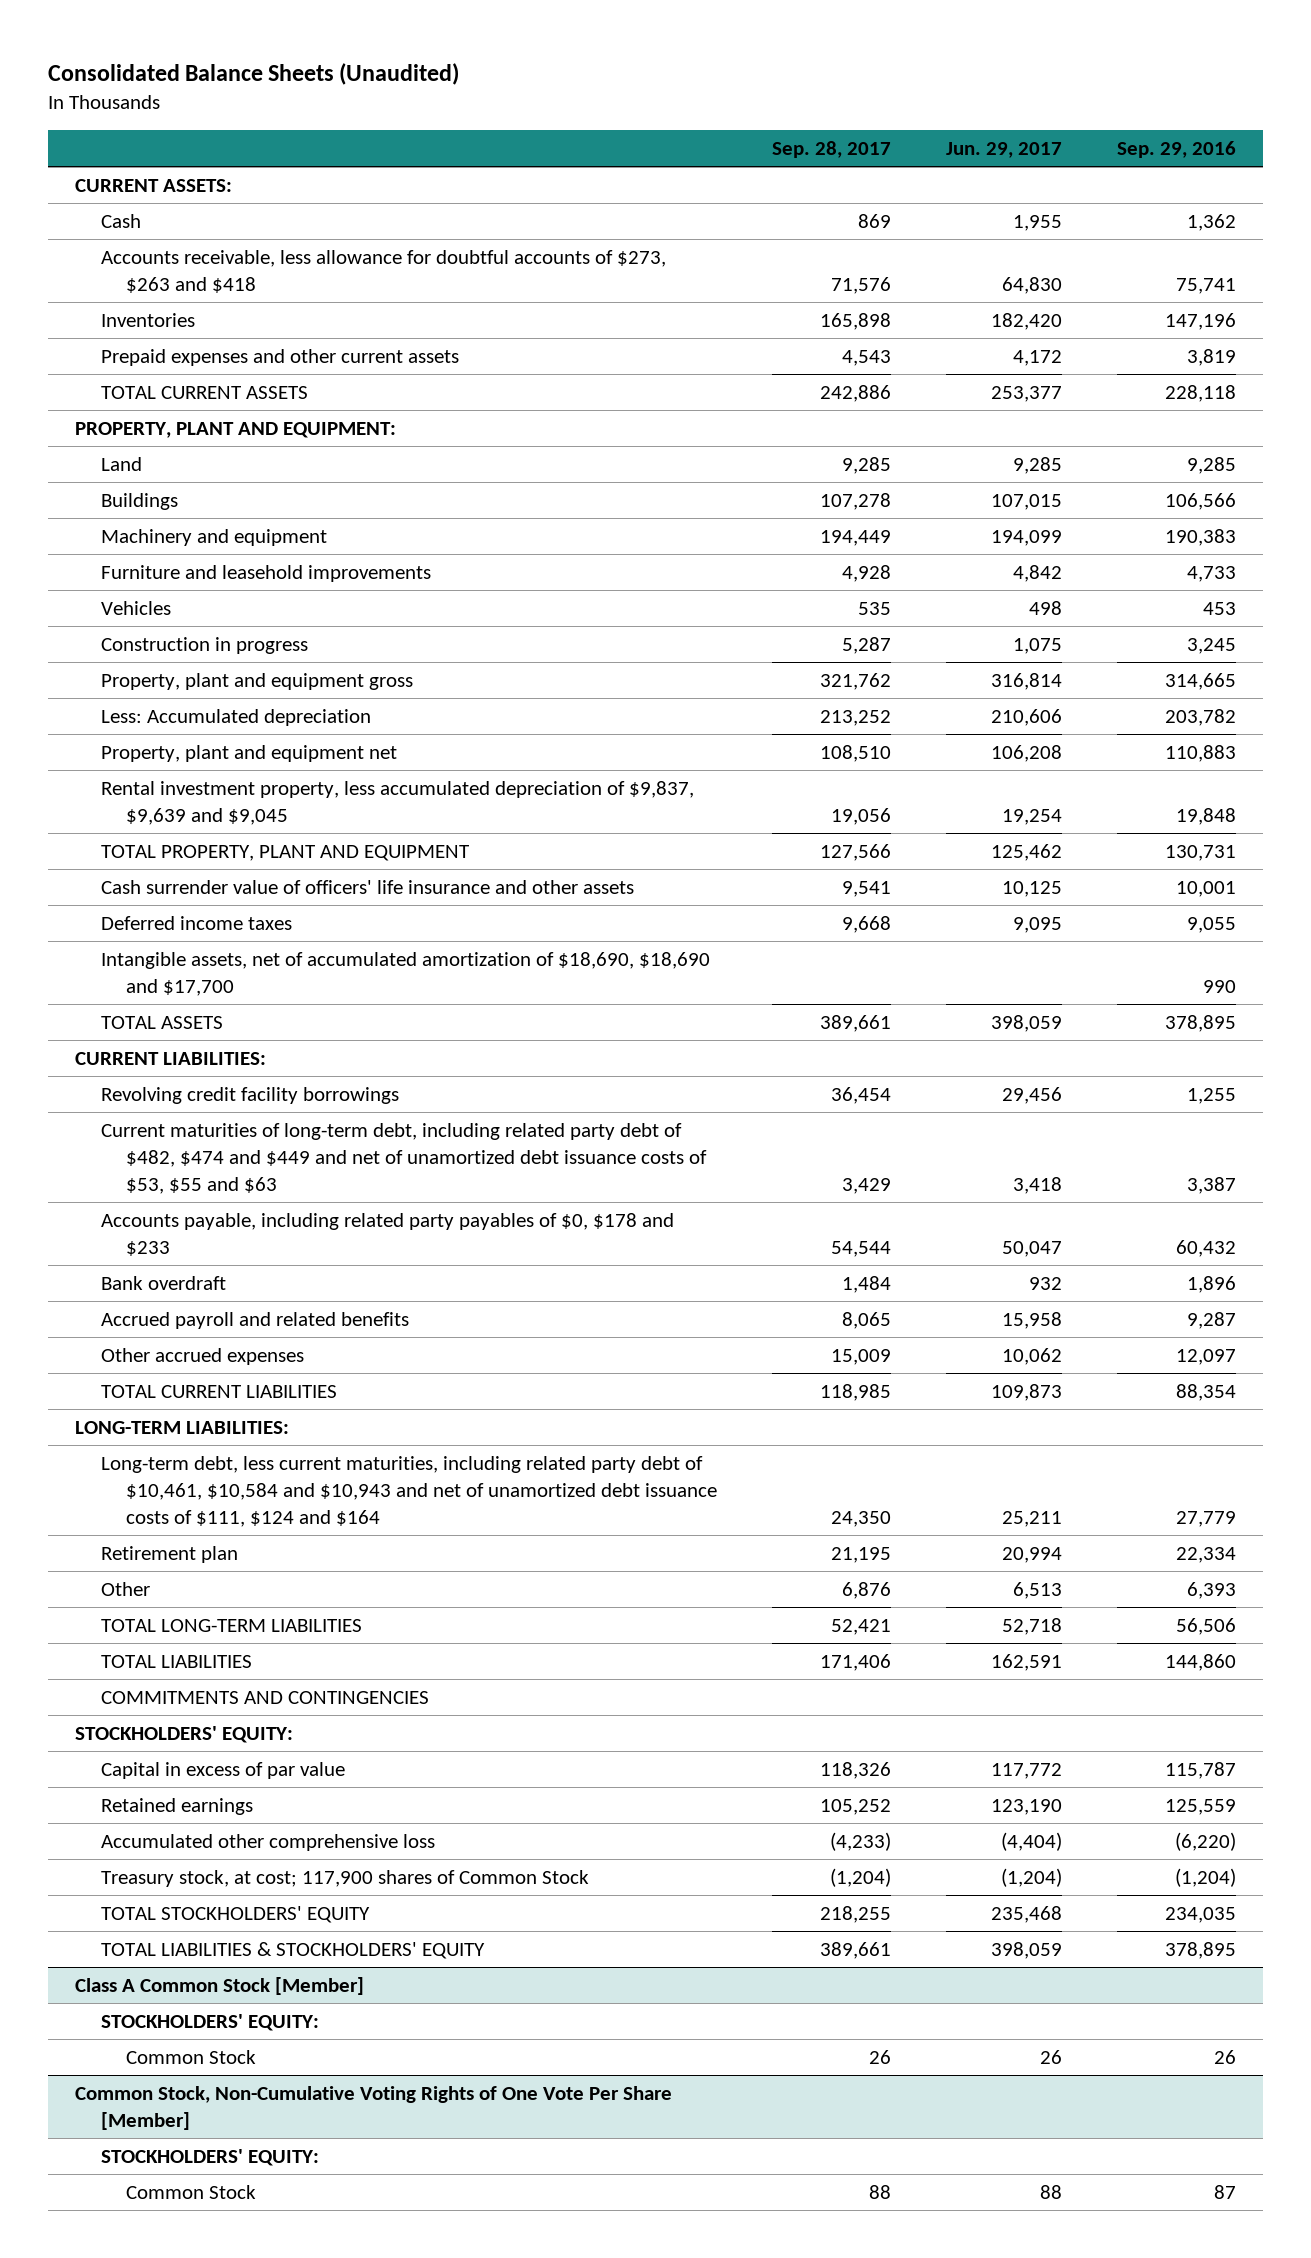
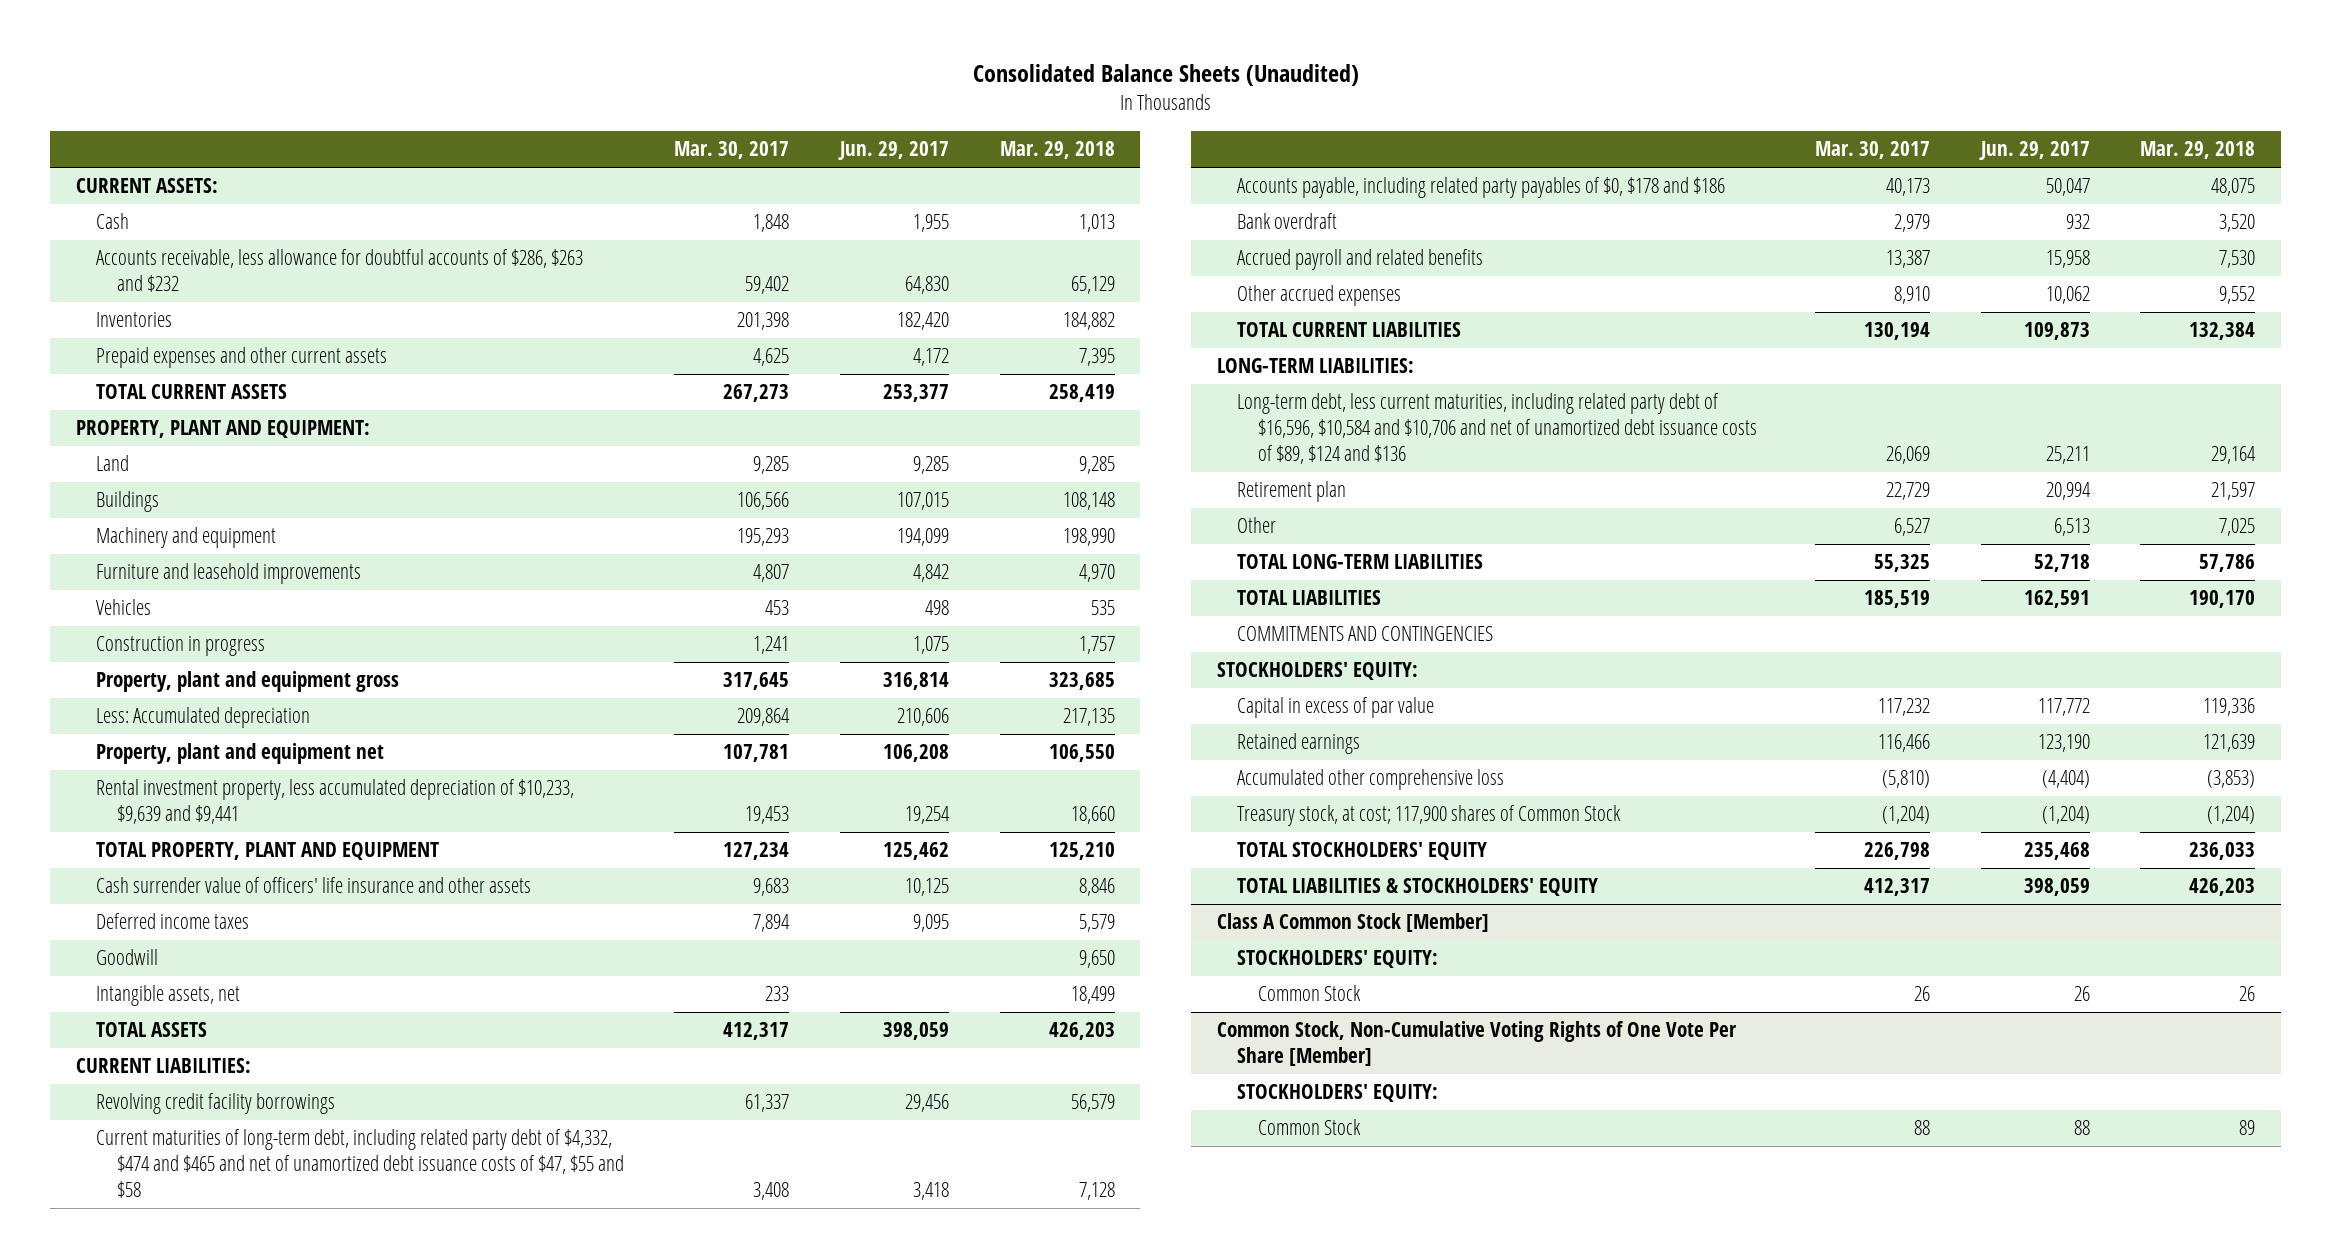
- | Sep. 28, 2017 | Jun. 29, 2017 | Sep. 29, 2016
+ | Mar. 30, 2017 | Jun. 29, 2017 | Mar. 29, 2018
- Accounts receivable, less allowance for doubtful accounts of $273, $263 and $418 | 71,576 | 64,830 | 75,741
+ Accounts receivable, less allowance for doubtful accounts of $286, $263 and $232 | 59,402 | 64,830 | 65,129
- Rental investment property, less accumulated depreciation of $9,837, $9,639 and $9,045 | 19,056 | 19,254 | 19,848
+ Rental investment property, less accumulated depreciation of $10,233, $9,639 and $9,441 | 19,453 | 19,254 | 18,660
- Intangible assets, net of accumulated amortization of $18,690, $18,690 and $17,700 | | | 990
+ Goodwill | | | 9,650
+ Intangible assets, net | 233 | | 18,499
- Current maturities of long-term debt, including related party debt of $482, $474 and $449 and net of unamortized debt issuance costs of $53, $55 and $63 | 3,429 | 3,418 | 3,387
- Accounts payable, including related party payables of $0, $178 and $233 | 54,544 | 50,047 | 60,432
+ Current maturities of long-term debt, including related party debt of $4,332, $474 and $465 and net of unamortized debt issuance costs of $47, $55 and $58 | 3,408 | 3,418 | 7,128
+ Accounts payable, including related party payables of $0, $178 and $186 | 40,173 | 50,047 | 48,075
- Long-term debt, less current maturities, including related party debt of $10,461, $10,584 and $10,943 and net of unamortized debt issuance costs of $111, $124 and $164 | 24,350 | 25,211 | 27,779
+ Long-term debt, less current maturities, including related party debt of $16,596, $10,584 and $10,706 and net of unamortized debt issuance costs of $89, $124 and $136 | 26,069 | 25,211 | 29,164

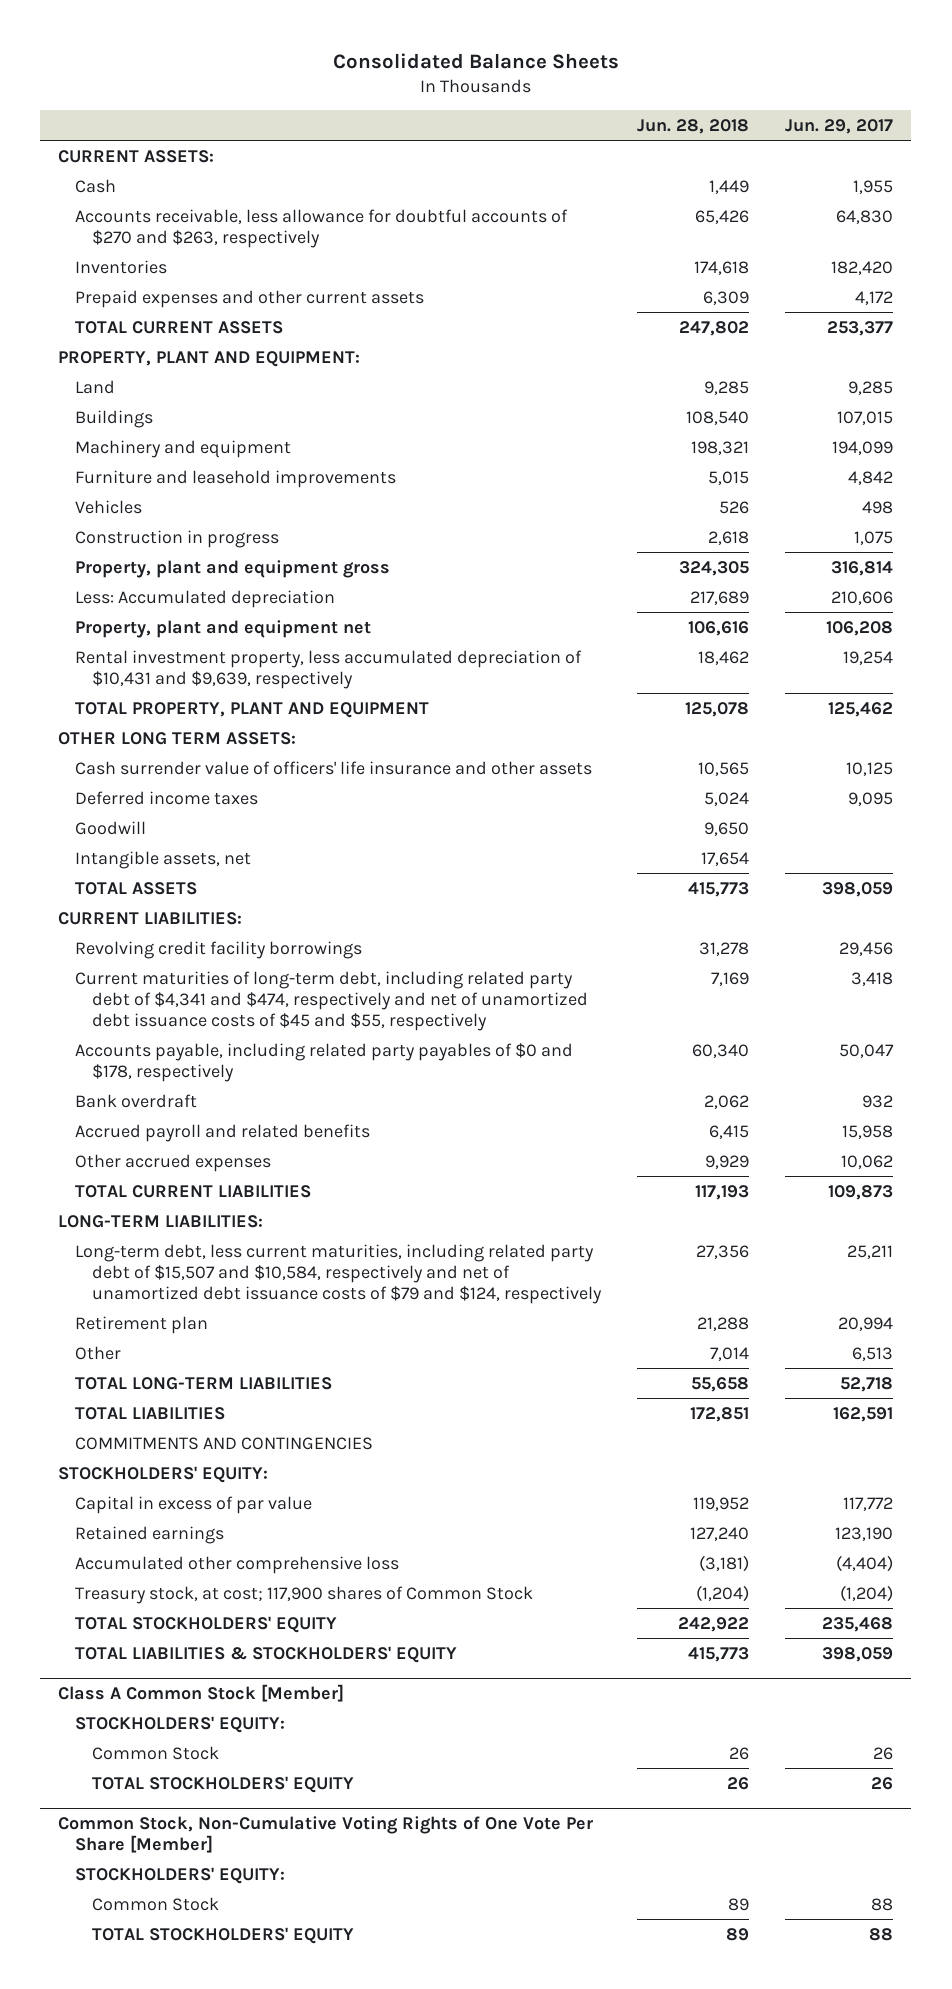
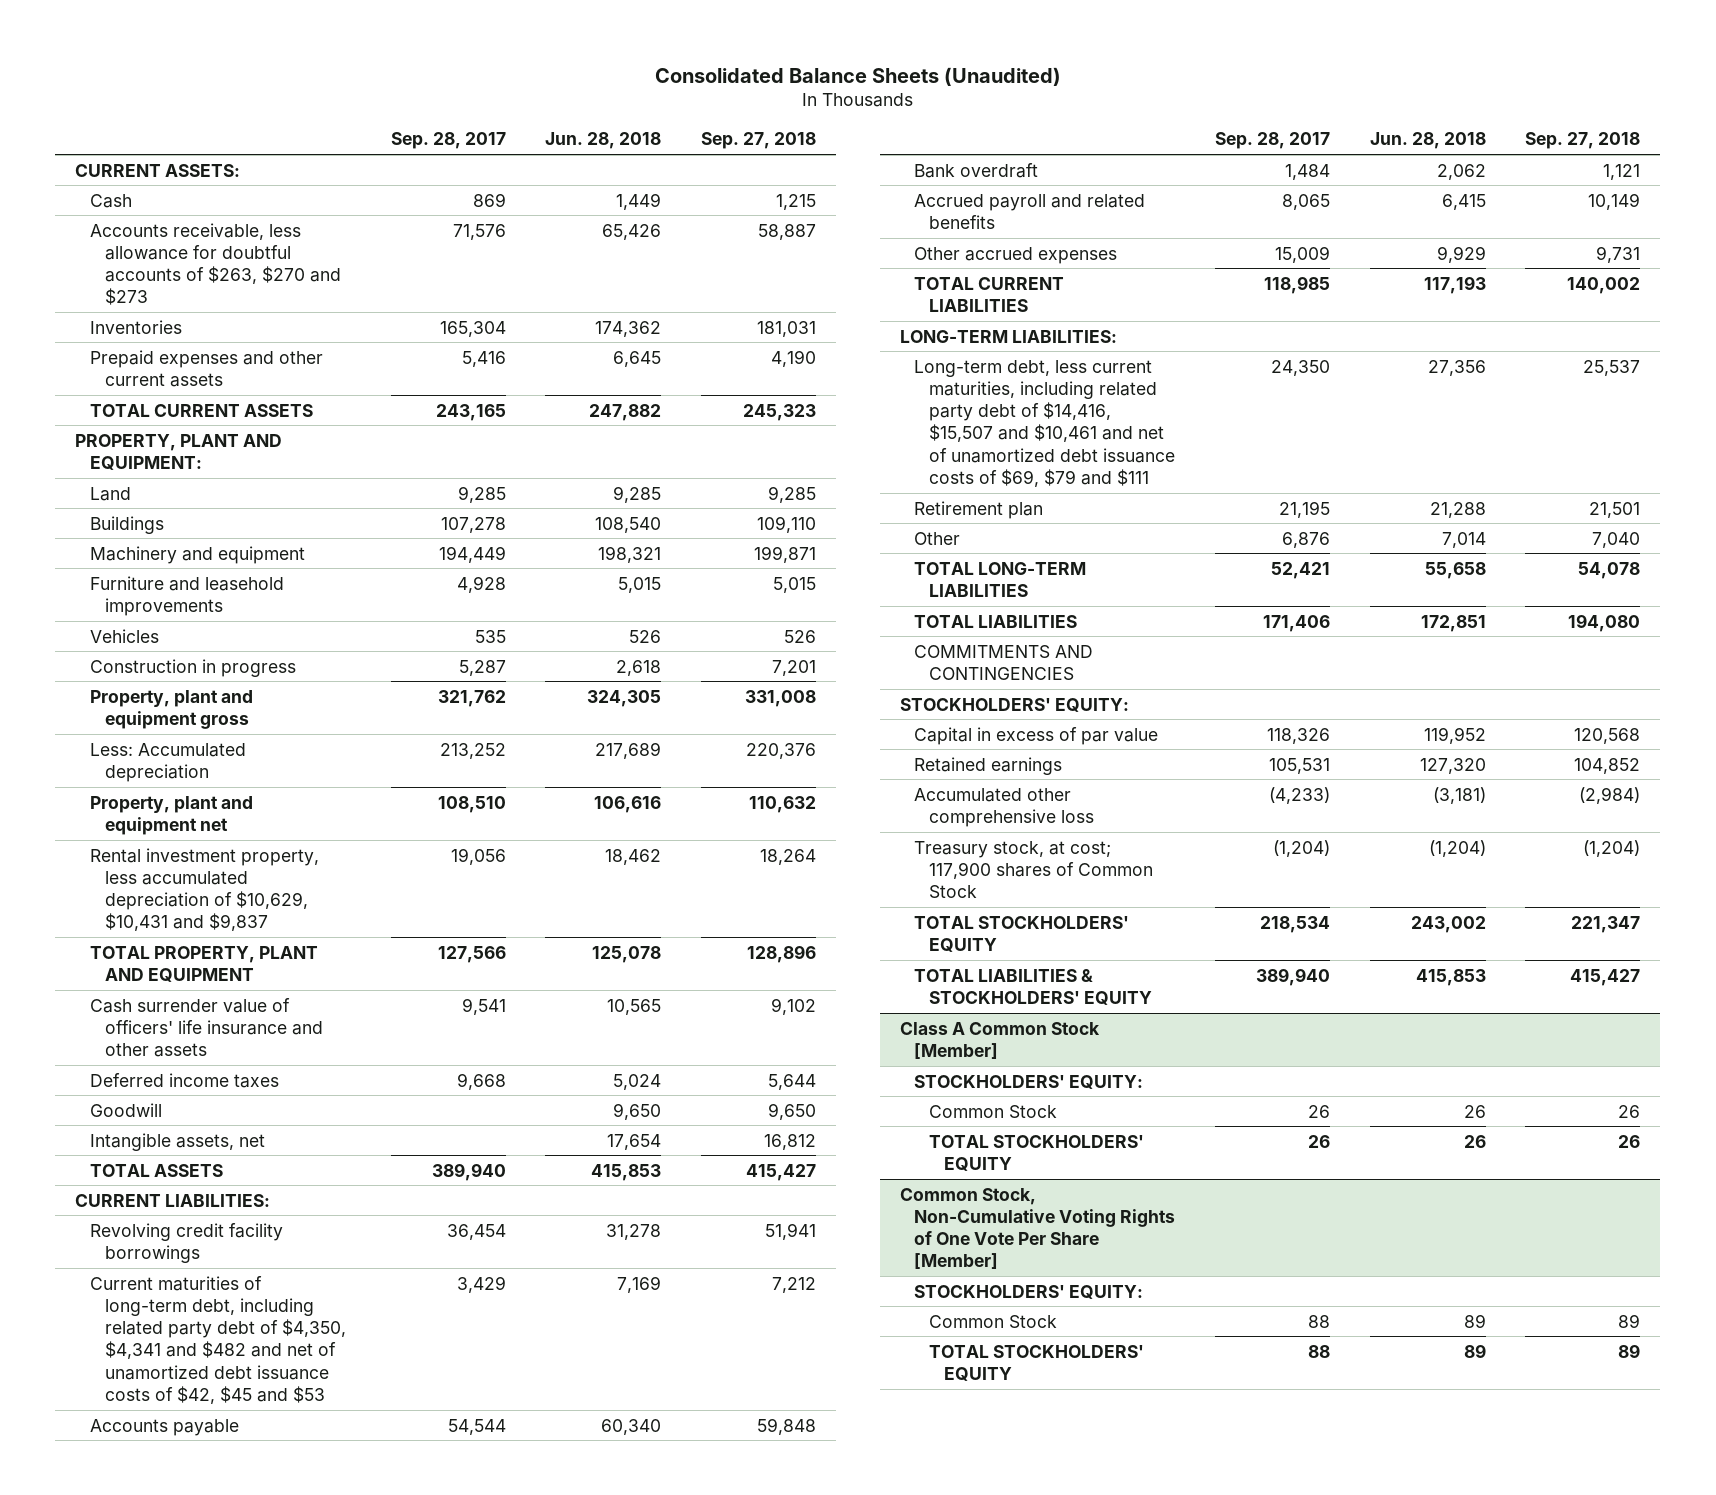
- Consolidated Balance Sheets
+ Consolidated Balance Sheets (Unaudited)
- | Jun. 28, 2018 | Jun. 29, 2017
+ | Sep. 28, 2017 | Jun. 28, 2018 | Sep. 27, 2018
- Accounts receivable, less allowance for doubtful accounts of $270 and $263, respectively | 65,426 | 64,830
- Inventories | 174,618 | 182,420
- Prepaid expenses and other current assets | 6,309 | 4,172
- TOTAL CURRENT ASSETS | 247,802 | 253,377
+ Accounts receivable, less allowance for doubtful accounts of $263, $270 and $273 | 71,576 | 65,426 | 58,887
+ Inventories | 165,304 | 174,362 | 181,031
+ Prepaid expenses and other current assets | 5,416 | 6,645 | 4,190
+ TOTAL CURRENT ASSETS | 243,165 | 247,882 | 245,323
- Rental investment property, less accumulated depreciation of $10,431 and $9,639, respectively | 18,462 | 19,254
+ Rental investment property, less accumulated depreciation of $10,629, $10,431 and $9,837 | 19,056 | 18,462 | 18,264
- OTHER LONG TERM ASSETS:
- TOTAL ASSETS | 415,773 | 398,059
+ TOTAL ASSETS | 389,940 | 415,853 | 415,427
- Current maturities of long-term debt, including related party debt of $4,341 and $474, respectively and net of unamortized debt issuance costs of $45 and $55, respectively | 7,169 | 3,418
- Accounts payable, including related party payables of $0 and $178, respectively | 60,340 | 50,047
+ Current maturities of long-term debt, including related party debt of $4,350, $4,341 and $482 and net of unamortized debt issuance costs of $42, $45 and $53 | 3,429 | 7,169 | 7,212
+ Accounts payable | 54,544 | 60,340 | 59,848
- Long-term debt, less current maturities, including related party debt of $15,507 and $10,584, respectively and net of unamortized debt issuance costs of $79 and $124, respectively | 27,356 | 25,211
+ Long-term debt, less current maturities, including related party debt of $14,416, $15,507 and $10,461 and net of unamortized debt issuance costs of $69, $79 and $111 | 24,350 | 27,356 | 25,537
- Retained earnings | 127,240 | 123,190
+ Retained earnings | 105,531 | 127,320 | 104,852
- TOTAL STOCKHOLDERS' EQUITY | 242,922 | 235,468
- TOTAL LIABILITIES & STOCKHOLDERS' EQUITY | 415,773 | 398,059
+ TOTAL STOCKHOLDERS' EQUITY | 218,534 | 243,002 | 221,347
+ TOTAL LIABILITIES & STOCKHOLDERS' EQUITY | 389,940 | 415,853 | 415,427

